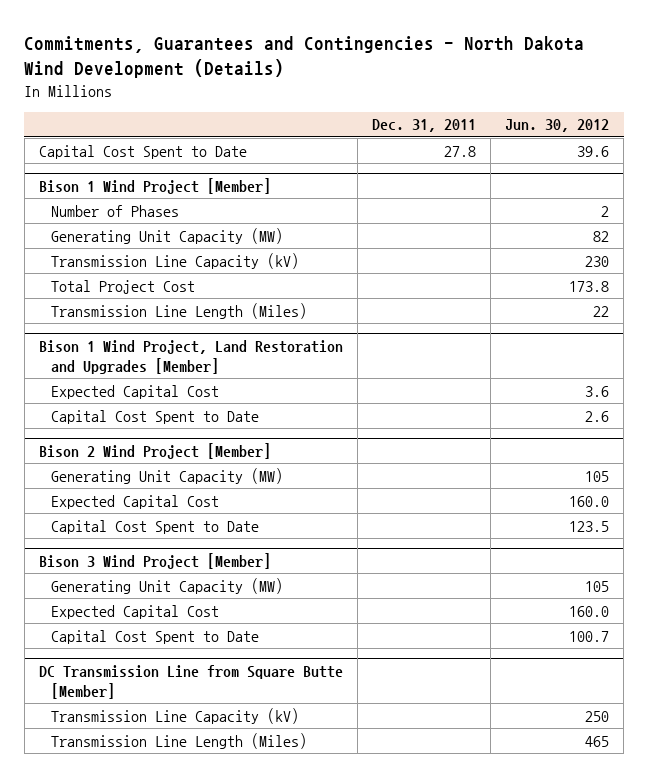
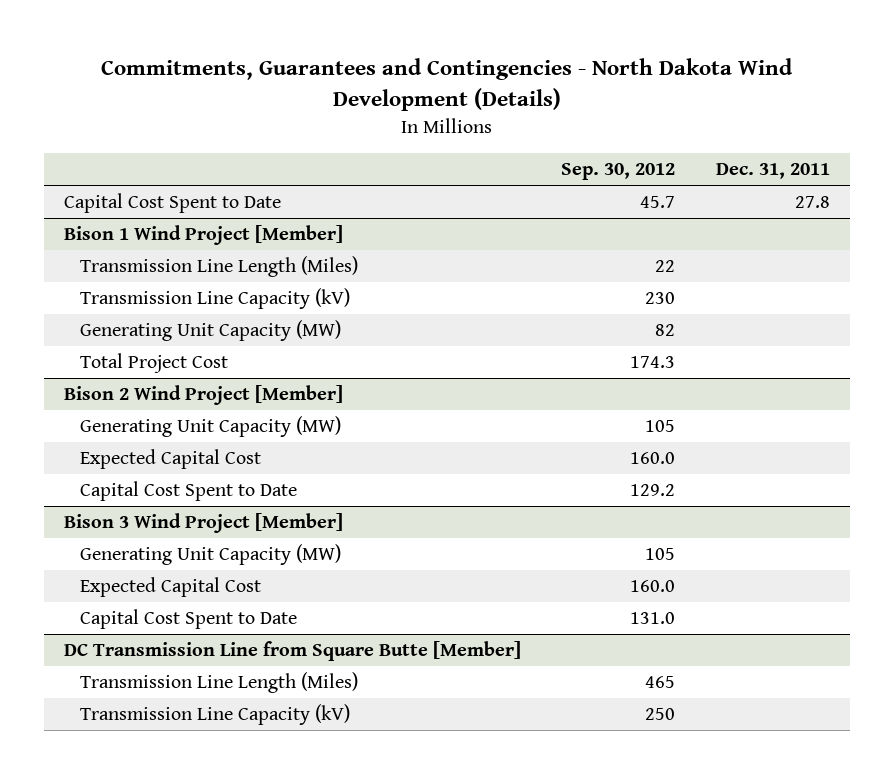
- | Dec. 31, 2011 | Jun. 30, 2012
+ | Sep. 30, 2012 | Dec. 31, 2011
@ Bison 1 Wind Project [Member]
- Number of Phases | | 2
moved up: Transmission Line Length (Miles) | 22 |
moved down: Generating Unit Capacity (MW) | 82 |
- Bison 1 Wind Project, Land Restoration and Upgrades [Member]
- Expected Capital Cost | | 3.6
- Capital Cost Spent to Date | | 2.6
@ DC Transmission Line from Square Butte [Member]
moved down: Transmission Line Capacity (kV) | 250 |

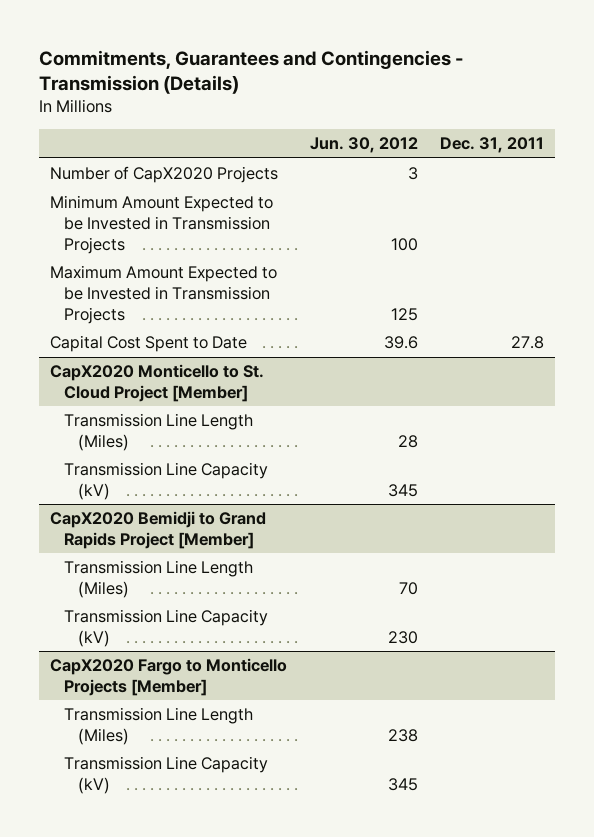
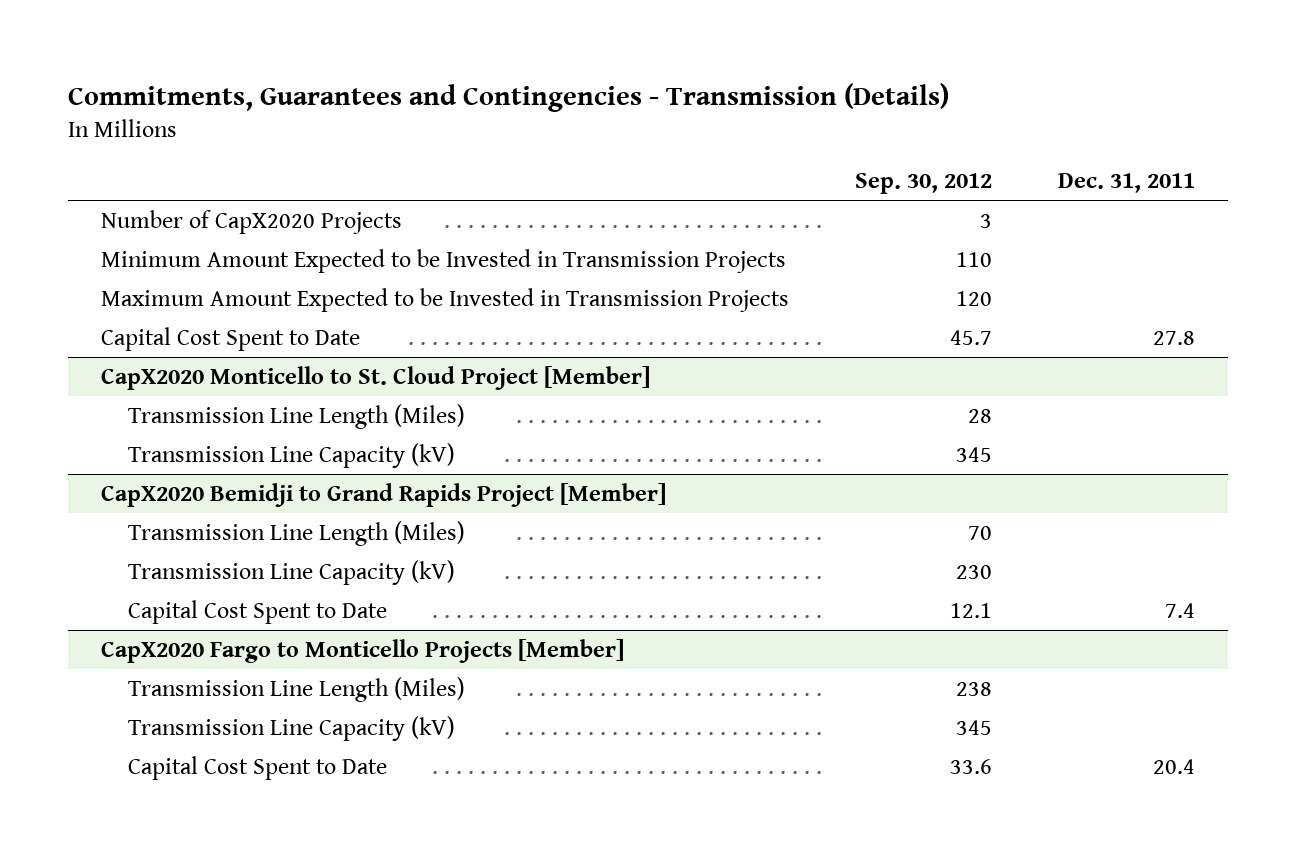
- | Jun. 30, 2012 | Dec. 31, 2011
+ | Sep. 30, 2012 | Dec. 31, 2011
@ CapX2020 Bemidji to Grand Rapids Project [Member]
+ Capital Cost Spent to Date | 12.1 | 7.4
@ CapX2020 Fargo to Monticello Projects [Member]
+ Capital Cost Spent to Date | 33.6 | 20.4

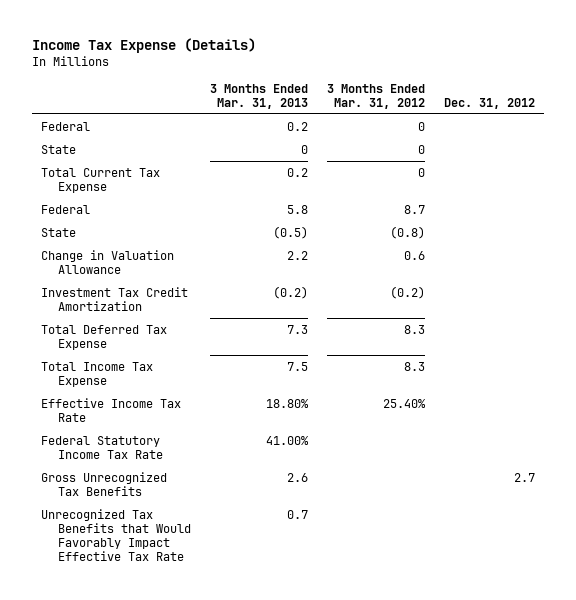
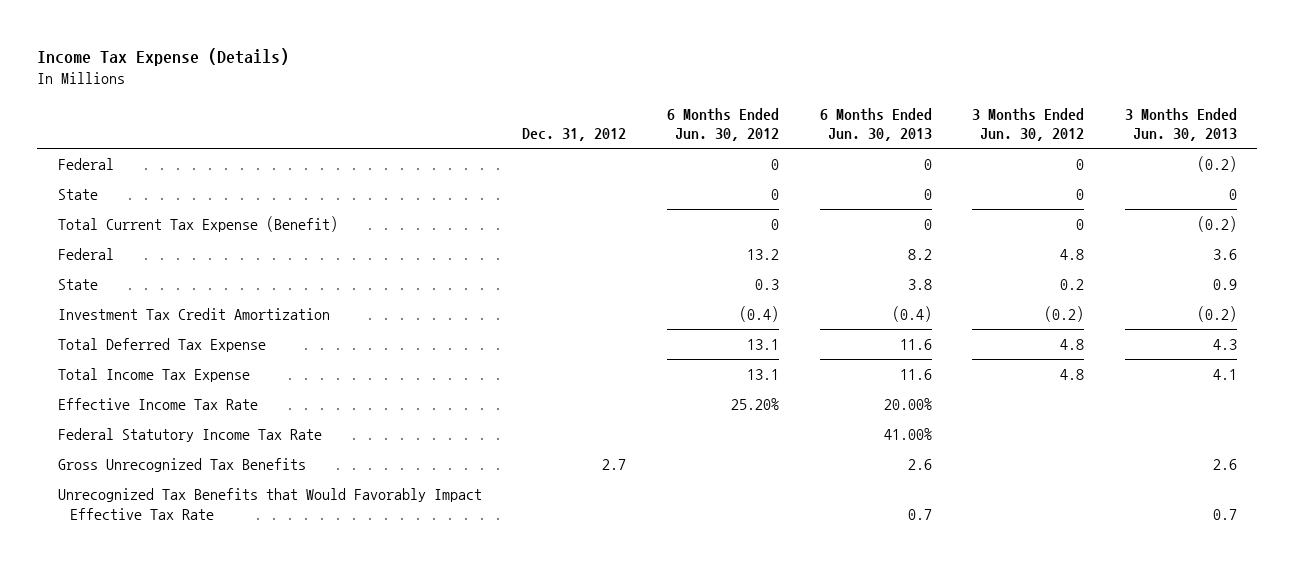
- | 3 Months Ended Mar. 31, 2013 | 3 Months Ended Mar. 31, 2012 | Dec. 31, 2012
+ | Dec. 31, 2012 | 6 Months Ended Jun. 30, 2012 | 6 Months Ended Jun. 30, 2013 | 3 Months Ended Jun. 30, 2012 | 3 Months Ended Jun. 30, 2013
- Total Current Tax Expense | 0.2 | 0 |
+ Total Current Tax Expense (Benefit) | | 0 | 0 | 0 | (0.2)
- Change in Valuation Allowance | 2.2 | 0.6 |

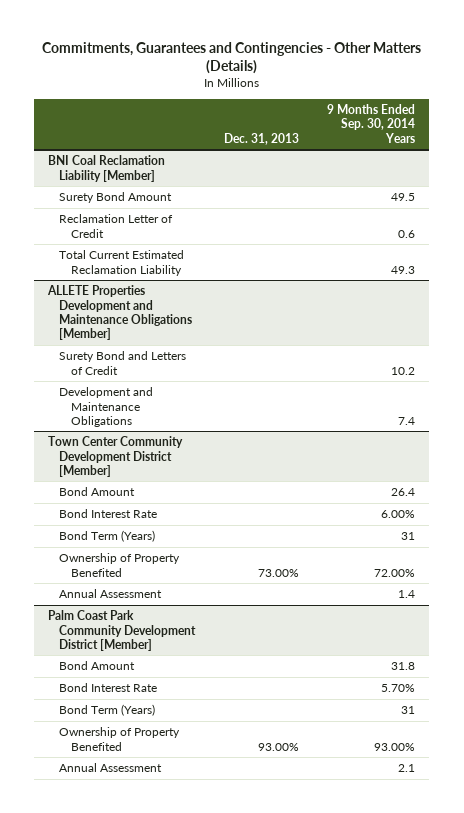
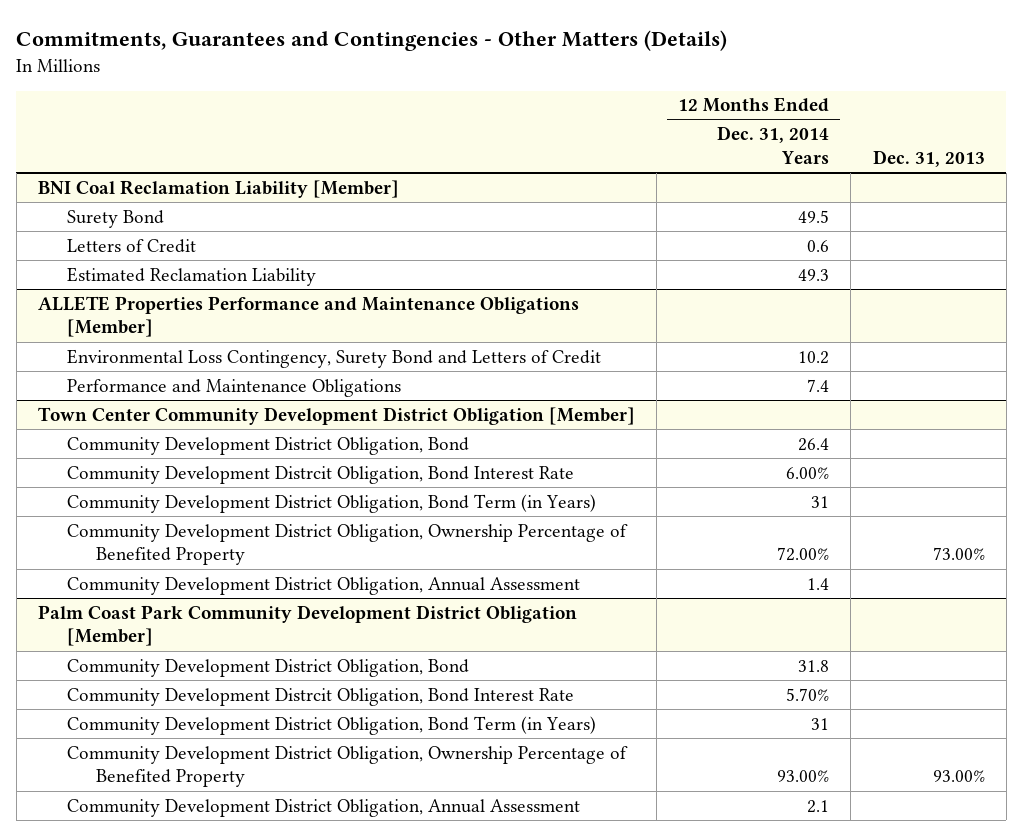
- | Dec. 31, 2013 | 9 Months Ended Sep. 30, 2014 Years
+ | 12 Months Ended Dec. 31, 2014 Years | Dec. 31, 2013
@ BNI Coal Reclamation Liability [Member]
- Surety Bond Amount | | 49.5
- Reclamation Letter of Credit | | 0.6
- Total Current Estimated Reclamation Liability | | 49.3
- ALLETE Properties Development and Maintenance Obligations [Member]
- Surety Bond and Letters of Credit | | 10.2
- Development and Maintenance Obligations | | 7.4
- Town Center Community Development District [Member]
- Bond Amount | | 26.4
- Bond Interest Rate | | 6.00%
- Bond Term (Years) | | 31
- Ownership of Property Benefited | 73.00% | 72.00%
- Annual Assessment | | 1.4
- Palm Coast Park Community Development District [Member]
- Bond Amount | | 31.8
- Bond Interest Rate | | 5.70%
- Bond Term (Years) | | 31
- Ownership of Property Benefited | 93.00% | 93.00%
- Annual Assessment | | 2.1
@ BNI Coal Reclamation Liability [Member]
+ Surety Bond | 49.5 |
+ Letters of Credit | 0.6 |
+ Estimated Reclamation Liability | 49.3 |
+ ALLETE Properties Performance and Maintenance Obligations [Member]
+ Environmental Loss Contingency, Surety Bond and Letters of Credit | 10.2 |
+ Performance and Maintenance Obligations | 7.4 |
+ Town Center Community Development District Obligation [Member]
+ Community Development District Obligation, Bond | 26.4 |
+ Community Development Distrcit Obligation, Bond Interest Rate | 6.00% |
+ Community Development District Obligation, Bond Term (in Years) | 31 |
+ Community Development District Obligation, Ownership Percentage of Benefited Property | 72.00% | 73.00%
+ Community Development District Obligation, Annual Assessment | 1.4 |
+ Palm Coast Park Community Development District Obligation [Member]
+ Community Development District Obligation, Bond | 31.8 |
+ Community Development Distrcit Obligation, Bond Interest Rate | 5.70% |
+ Community Development District Obligation, Bond Term (in Years) | 31 |
+ Community Development District Obligation, Ownership Percentage of Benefited Property | 93.00% | 93.00%
+ Community Development District Obligation, Annual Assessment | 2.1 |

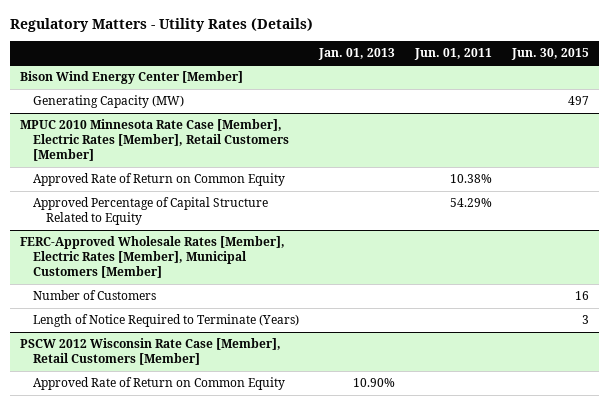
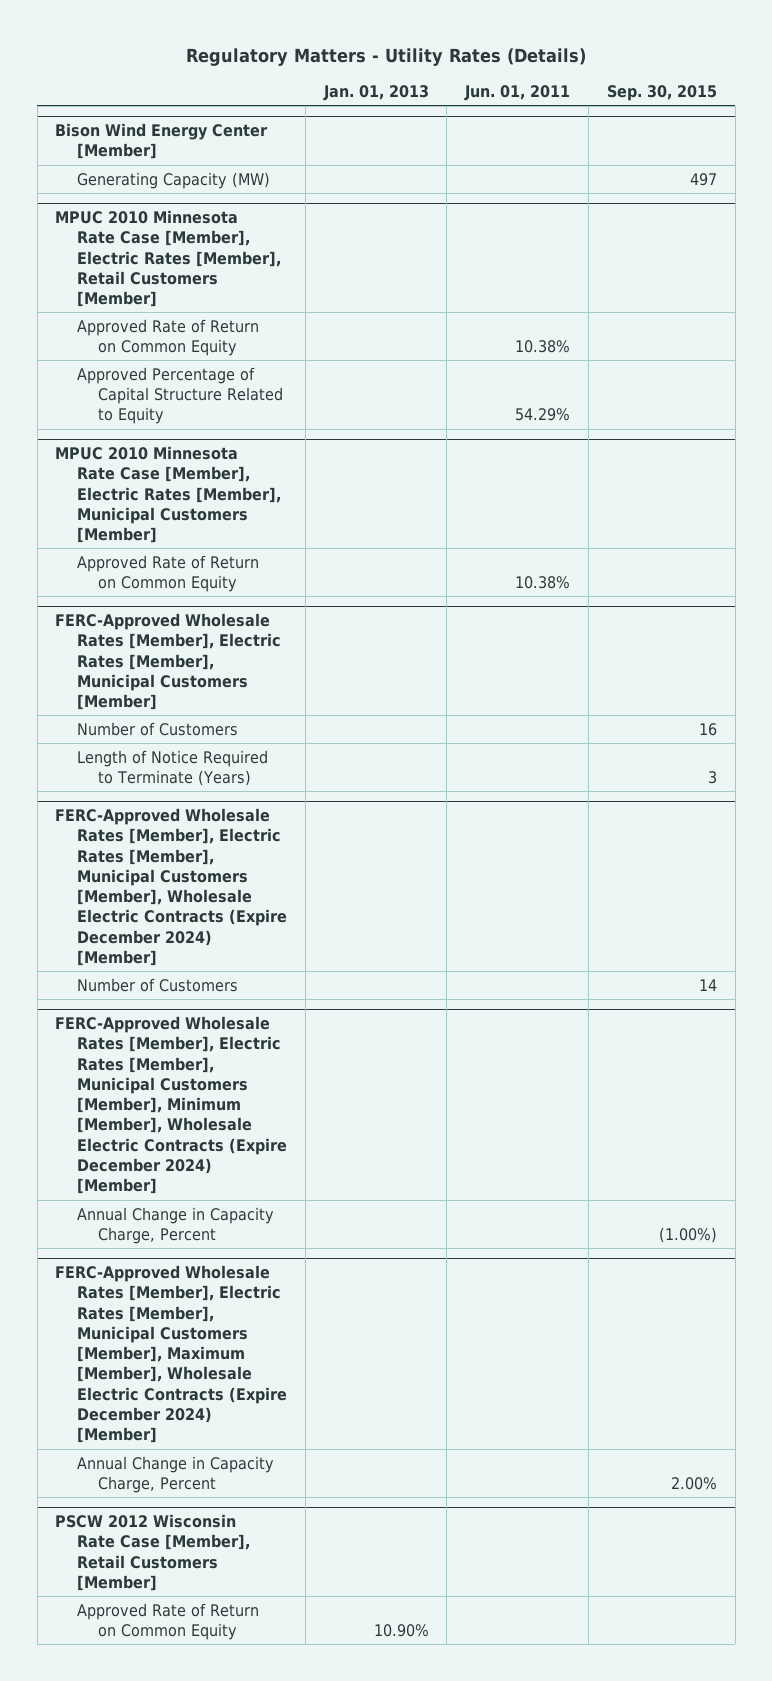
- | Jan. 01, 2013 | Jun. 01, 2011 | Jun. 30, 2015
+ | Jan. 01, 2013 | Jun. 01, 2011 | Sep. 30, 2015
+ MPUC 2010 Minnesota Rate Case [Member], Electric Rates [Member], Municipal Customers [Member]
+ Approved Rate of Return on Common Equity | | 10.38% |
+ FERC-Approved Wholesale Rates [Member], Electric Rates [Member], Municipal Customers [Member], Wholesale Electric Contracts (Expire December 2024) [Member]
+ Number of Customers | | | 14
+ FERC-Approved Wholesale Rates [Member], Electric Rates [Member], Municipal Customers [Member], Minimum [Member], Wholesale Electric Contracts (Expire December 2024) [Member]
+ Annual Change in Capacity Charge, Percent | | | (1.00%)
+ FERC-Approved Wholesale Rates [Member], Electric Rates [Member], Municipal Customers [Member], Maximum [Member], Wholesale Electric Contracts (Expire December 2024) [Member]
+ Annual Change in Capacity Charge, Percent | | | 2.00%

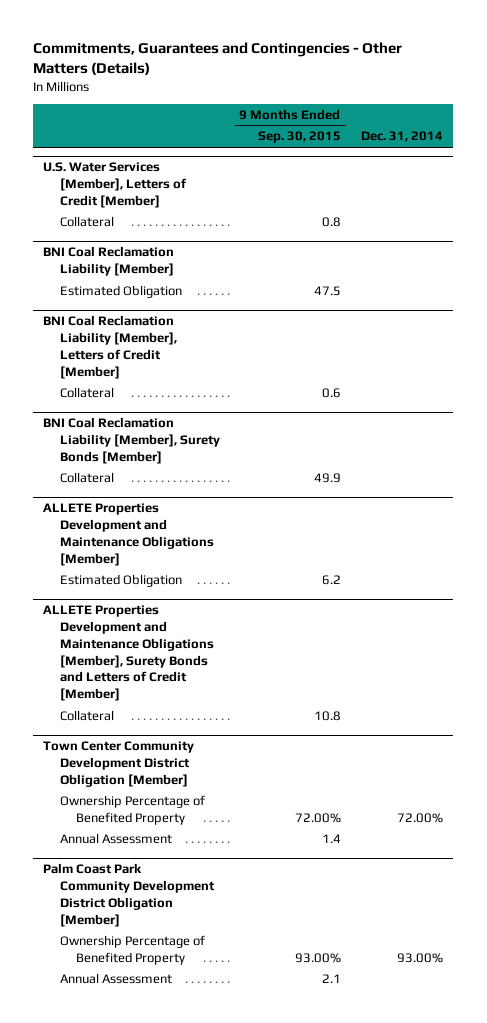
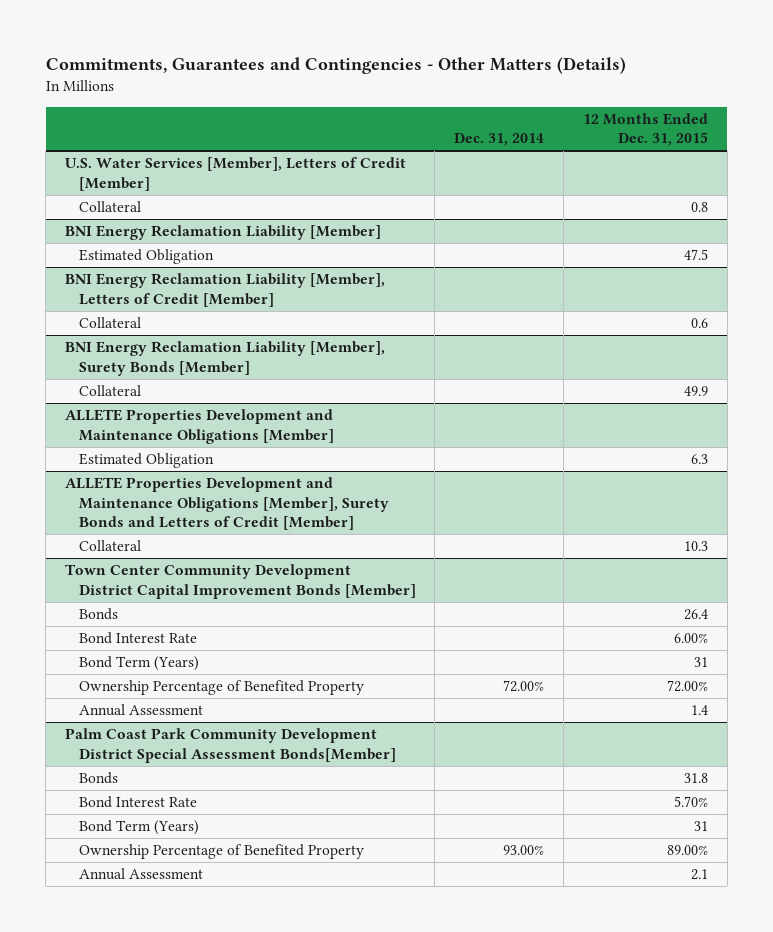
- | 9 Months Ended Sep. 30, 2015 | Dec. 31, 2014
+ | Dec. 31, 2014 | 12 Months Ended Dec. 31, 2015
- BNI Coal Reclamation Liability [Member]
+ BNI Energy Reclamation Liability [Member]
- BNI Coal Reclamation Liability [Member], Letters of Credit [Member]
+ BNI Energy Reclamation Liability [Member], Letters of Credit [Member]
- BNI Coal Reclamation Liability [Member], Surety Bonds [Member]
+ BNI Energy Reclamation Liability [Member], Surety Bonds [Member]
- Town Center Community Development District Obligation [Member]
+ Town Center Community Development District Capital Improvement Bonds [Member]
+ Bonds | | 26.4
+ Bond Interest Rate | | 6.00%
+ Bond Term (Years) | | 31
- Palm Coast Park Community Development District Obligation [Member]
+ Palm Coast Park Community Development District Special Assessment Bonds[Member]
+ Bonds | | 31.8
+ Bond Interest Rate | | 5.70%
+ Bond Term (Years) | | 31

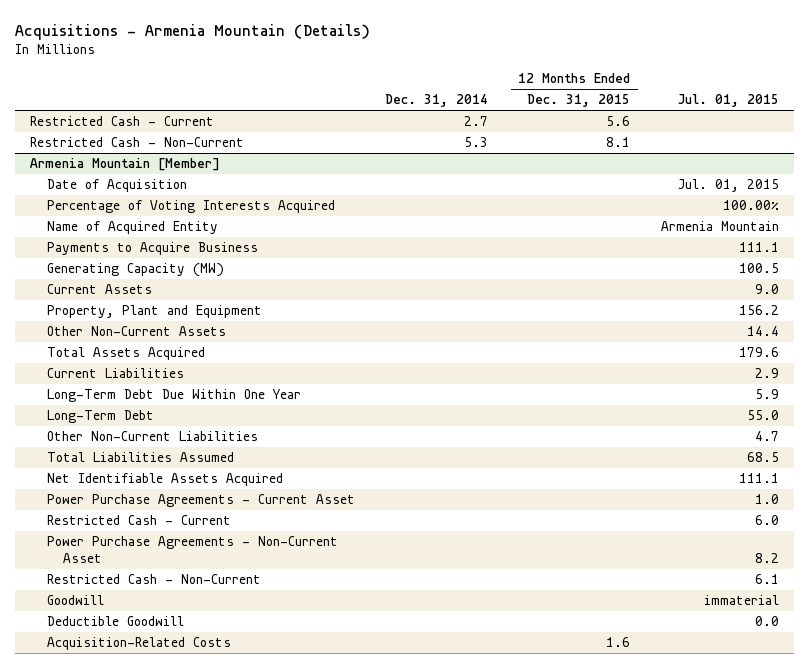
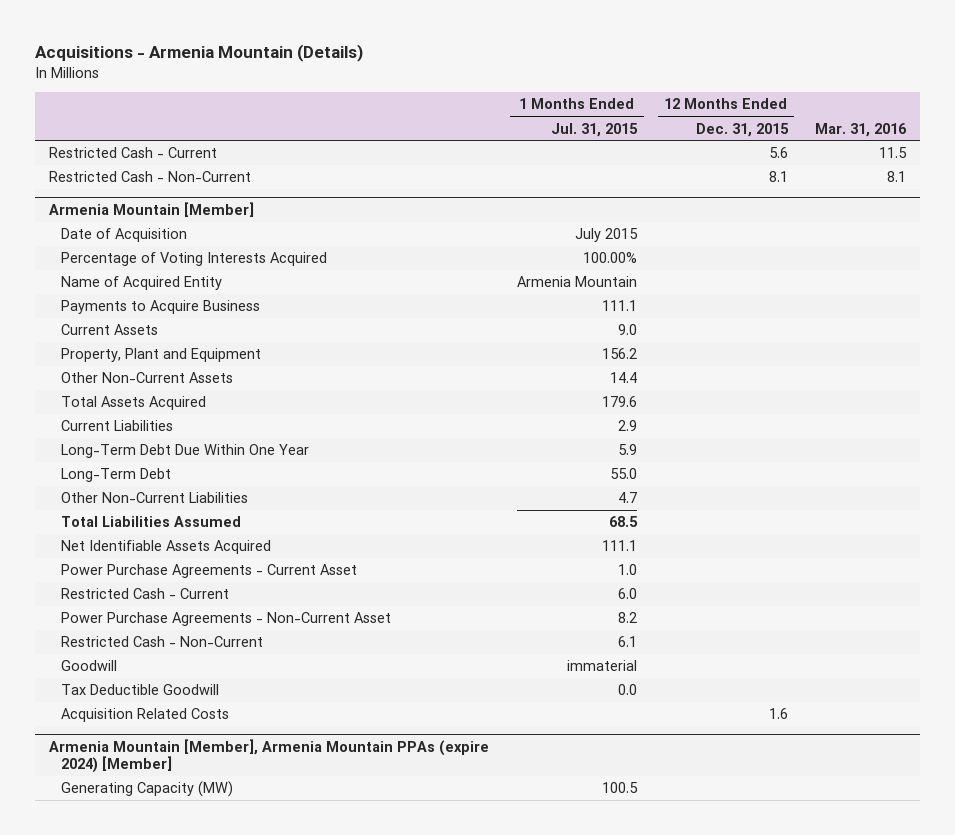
- | Dec. 31, 2014 | 12 Months Ended Dec. 31, 2015 | Jul. 01, 2015
+ | 1 Months Ended Jul. 31, 2015 | 12 Months Ended Dec. 31, 2015 | Mar. 31, 2016
@ Armenia Mountain [Member]
- Generating Capacity (MW) | | | 100.5
- Deductible Goodwill | | | 0.0
- Acquisition-Related Costs | | 1.6 |
+ Tax Deductible Goodwill | 0.0 | |
+ Acquisition Related Costs | | 1.6 |
+ Armenia Mountain [Member], Armenia Mountain PPAs (expire 2024) [Member]
+ Generating Capacity (MW) | 100.5 | |

